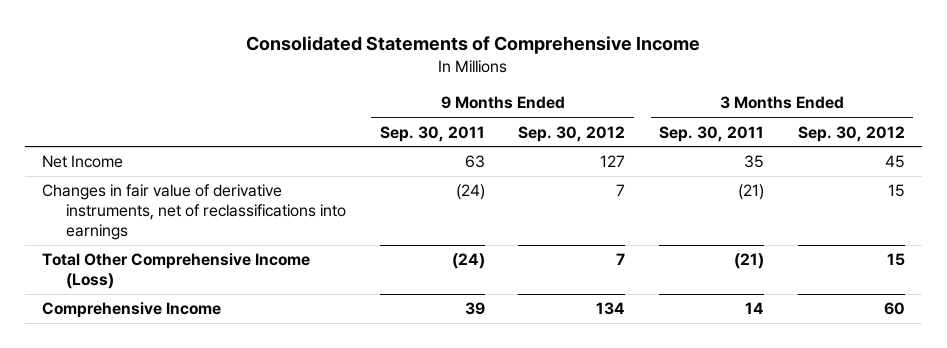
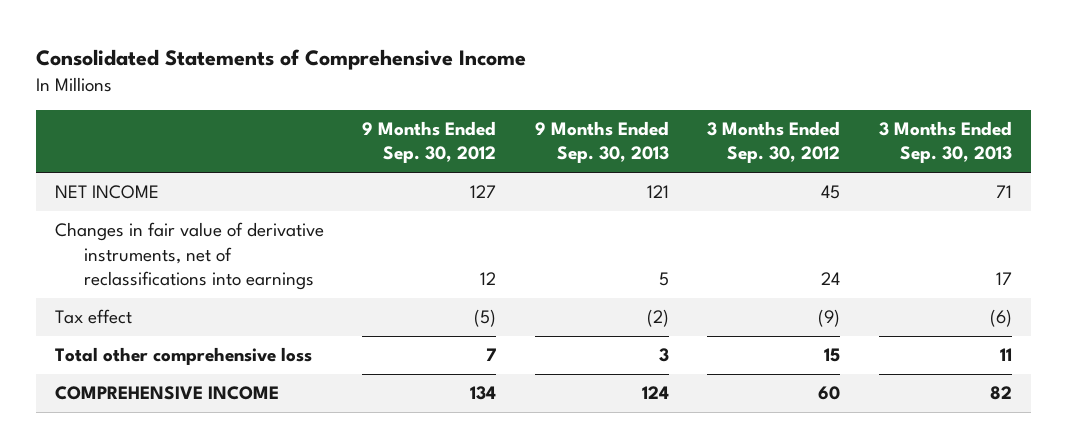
- | 9 Months Ended Sep. 30, 2011 | 9 Months Ended Sep. 30, 2012 | 3 Months Ended Sep. 30, 2011 | 3 Months Ended Sep. 30, 2012
+ | 9 Months Ended Sep. 30, 2012 | 9 Months Ended Sep. 30, 2013 | 3 Months Ended Sep. 30, 2012 | 3 Months Ended Sep. 30, 2013
- Net Income | 63 | 127 | 35 | 45
- Changes in fair value of derivative instruments, net of reclassifications into earnings | (24) | 7 | (21) | 15
- Total Other Comprehensive Income (Loss) | (24) | 7 | (21) | 15
- Comprehensive Income | 39 | 134 | 14 | 60
+ NET INCOME | 127 | 121 | 45 | 71
+ Changes in fair value of derivative instruments, net of reclassifications into earnings | 12 | 5 | 24 | 17
+ Tax effect | (5) | (2) | (9) | (6)
+ Total other comprehensive loss | 7 | 3 | 15 | 11
+ COMPREHENSIVE INCOME | 134 | 124 | 60 | 82

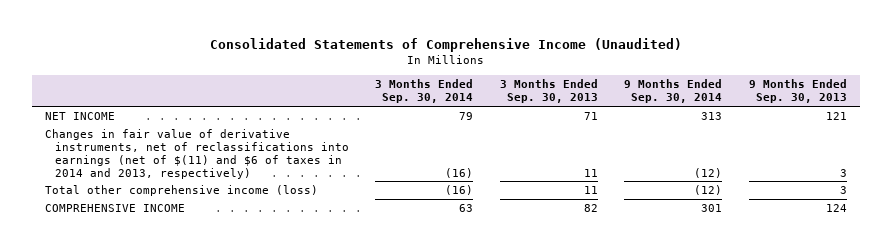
- Consolidated Statements of Comprehensive Income
+ Consolidated Statements of Comprehensive Income (Unaudited)
- | 9 Months Ended Sep. 30, 2012 | 9 Months Ended Sep. 30, 2013 | 3 Months Ended Sep. 30, 2012 | 3 Months Ended Sep. 30, 2013
+ | 3 Months Ended Sep. 30, 2014 | 3 Months Ended Sep. 30, 2013 | 9 Months Ended Sep. 30, 2014 | 9 Months Ended Sep. 30, 2013
- Changes in fair value of derivative instruments, net of reclassifications into earnings | 12 | 5 | 24 | 17
- Tax effect | (5) | (2) | (9) | (6)
- Total other comprehensive loss | 7 | 3 | 15 | 11
+ Changes in fair value of derivative instruments, net of reclassifications into earnings (net of $(11) and $6 of taxes in 2014 and 2013, respectively) | (16) | 11 | (12) | 3
+ Total other comprehensive income (loss) | (16) | 11 | (12) | 3

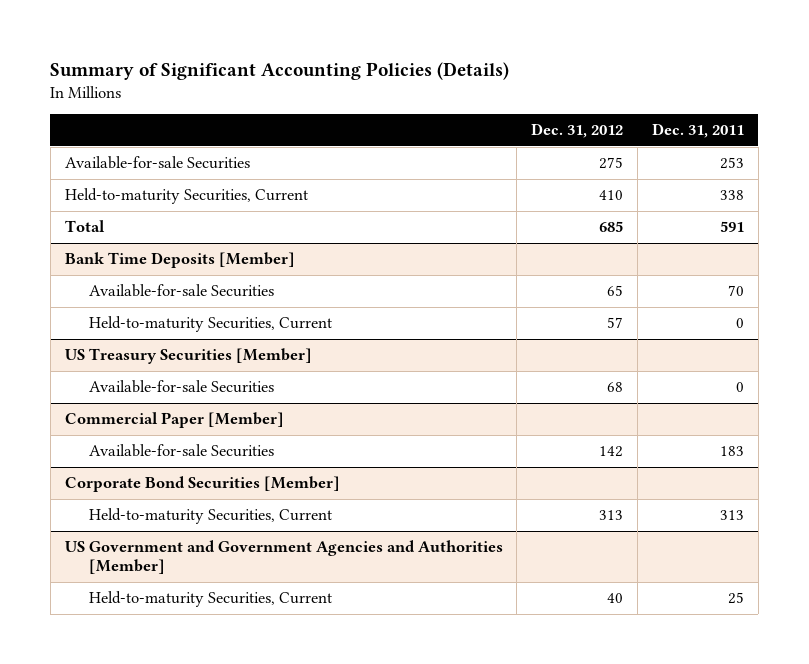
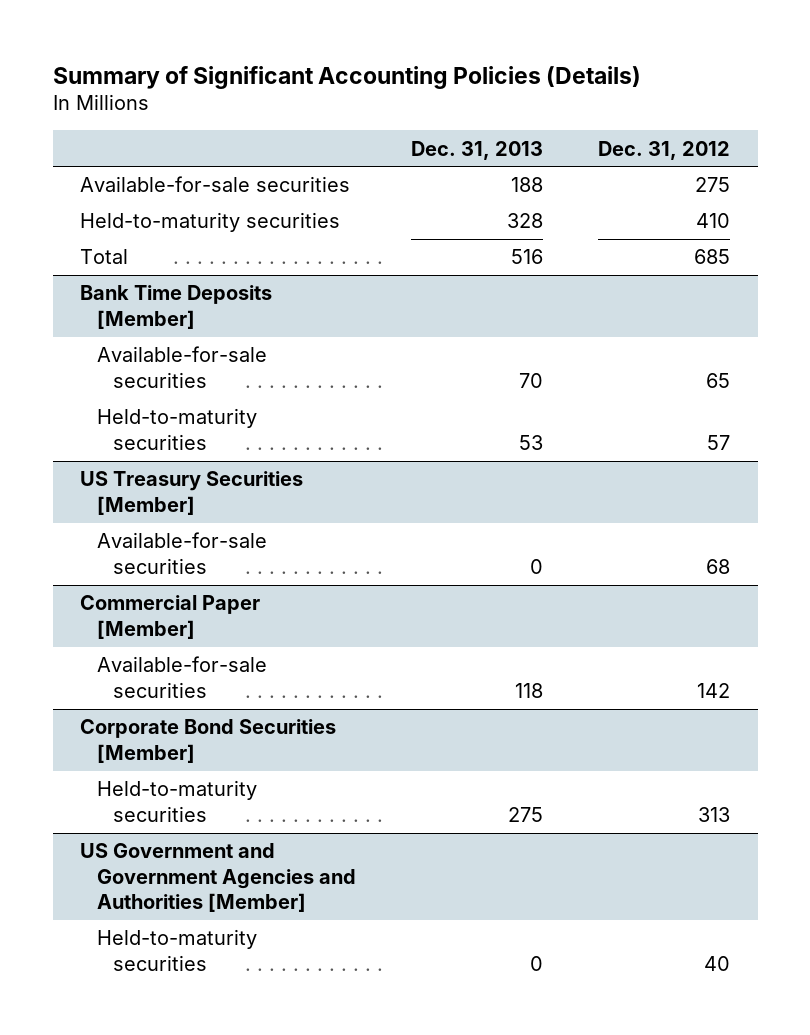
- | Dec. 31, 2012 | Dec. 31, 2011
+ | Dec. 31, 2013 | Dec. 31, 2012
- Available-for-sale Securities | 275 | 253
- Held-to-maturity Securities, Current | 410 | 338
+ Available-for-sale securities | 188 | 275
+ Held-to-maturity securities | 328 | 410
@ Bank Time Deposits [Member]
- Available-for-sale Securities | 65 | 70
- Held-to-maturity Securities, Current | 57 | 0
+ Available-for-sale securities | 70 | 65
+ Held-to-maturity securities | 53 | 57
@ US Treasury Securities [Member]
- Available-for-sale Securities | 68 | 0
+ Available-for-sale securities | 0 | 68
@ Commercial Paper [Member]
- Available-for-sale Securities | 142 | 183
+ Available-for-sale securities | 118 | 142
@ Corporate Bond Securities [Member]
- Held-to-maturity Securities, Current | 313 | 313
+ Held-to-maturity securities | 275 | 313
@ US Government and Government Agencies and Authorities [Member]
- Held-to-maturity Securities, Current | 40 | 25
+ Held-to-maturity securities | 0 | 40

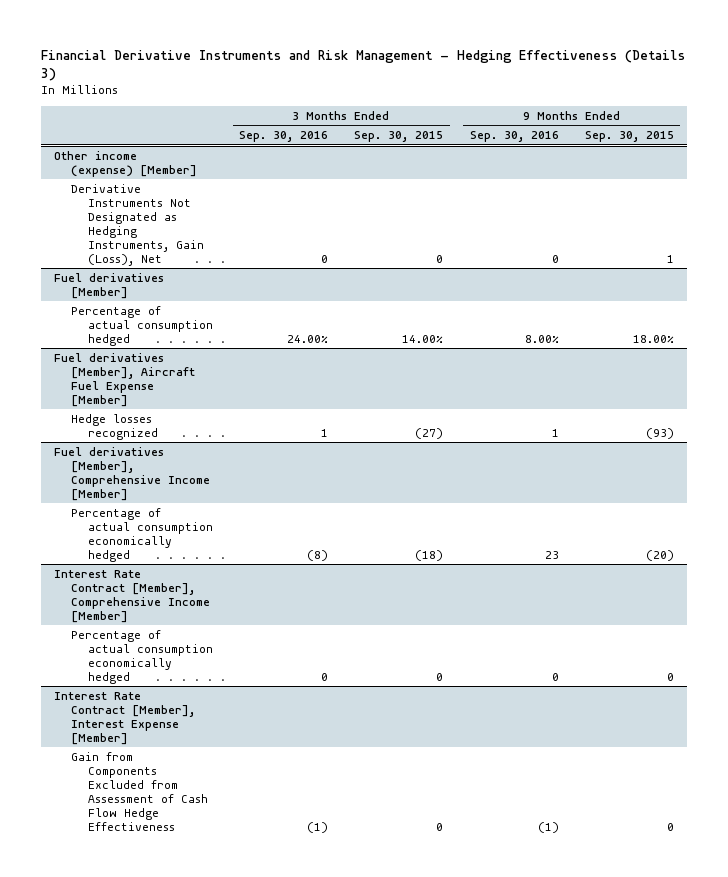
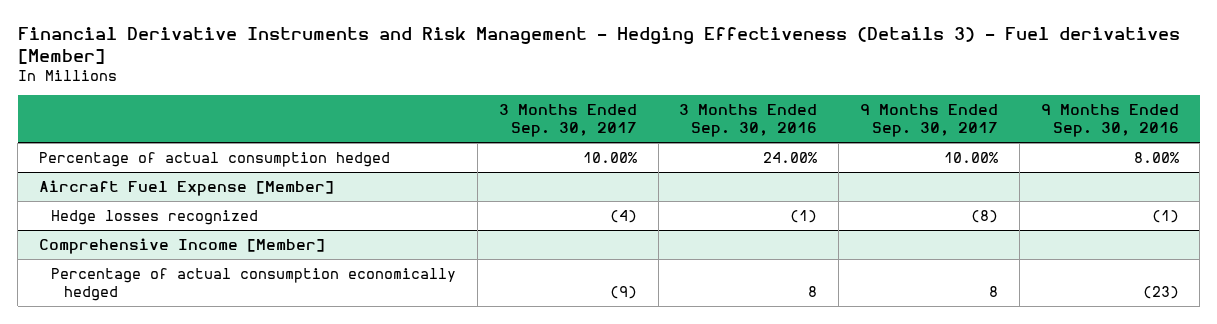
- Financial Derivative Instruments and Risk Management - Hedging Effectiveness (Details 3)
+ Financial Derivative Instruments and Risk Management - Hedging Effectiveness (Details 3) - Fuel derivatives [Member]
- | 3 Months Ended Sep. 30, 2016 | 3 Months Ended Sep. 30, 2015 | 9 Months Ended Sep. 30, 2016 | 9 Months Ended Sep. 30, 2015
+ | 3 Months Ended Sep. 30, 2017 | 3 Months Ended Sep. 30, 2016 | 9 Months Ended Sep. 30, 2017 | 9 Months Ended Sep. 30, 2016
- Other income (expense) [Member]
- Derivative Instruments Not Designated as Hedging Instruments, Gain (Loss), Net | 0 | 0 | 0 | 1
- Fuel derivatives [Member]
- Fuel derivatives [Member], Aircraft Fuel Expense [Member]
- Hedge losses recognized | 1 | (27) | 1 | (93)
- Fuel derivatives [Member], Comprehensive Income [Member]
- Percentage of actual consumption economically hedged | (8) | (18) | 23 | (20)
- Interest Rate Contract [Member], Comprehensive Income [Member]
- Percentage of actual consumption economically hedged | 0 | 0 | 0 | 0
- Interest Rate Contract [Member], Interest Expense [Member]
- Gain from Components Excluded from Assessment of Cash Flow Hedge Effectiveness | (1) | 0 | (1) | 0
+ Aircraft Fuel Expense [Member]
+ Hedge losses recognized | (4) | (1) | (8) | (1)
+ Comprehensive Income [Member]
+ Percentage of actual consumption economically hedged | (9) | 8 | 8 | (23)

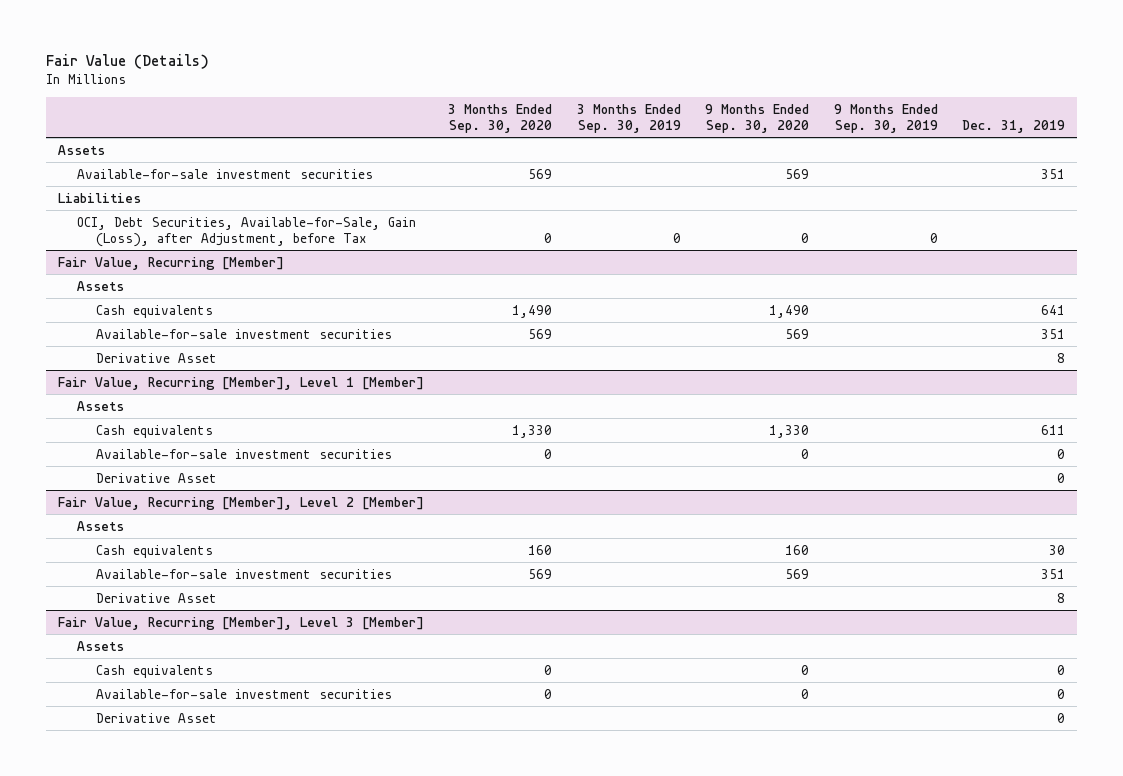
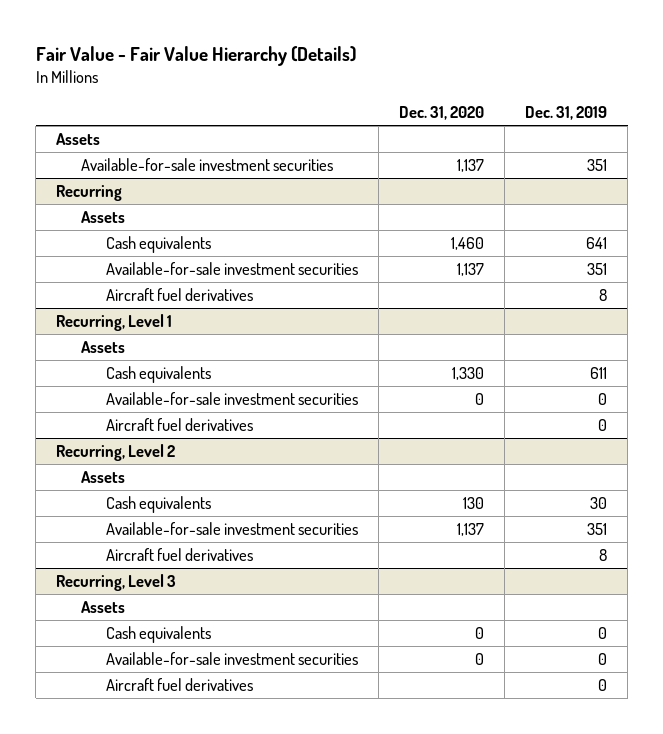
- Fair Value (Details)
+ Fair Value - Fair Value Hierarchy (Details)
- | 3 Months Ended Sep. 30, 2020 | 3 Months Ended Sep. 30, 2019 | 9 Months Ended Sep. 30, 2020 | 9 Months Ended Sep. 30, 2019 | Dec. 31, 2019
+ | Dec. 31, 2020 | Dec. 31, 2019
- Liabilities
- OCI, Debt Securities, Available-for-Sale, Gain (Loss), after Adjustment, before Tax | 0 | 0 | 0 | 0 |
- Fair Value, Recurring [Member]
+ Recurring
- Derivative Asset | | | | | 8
- Fair Value, Recurring [Member], Level 1 [Member]
+ Aircraft fuel derivatives | | 8
+ Recurring, Level 1
- Derivative Asset | | | | | 0
- Fair Value, Recurring [Member], Level 2 [Member]
+ Aircraft fuel derivatives | | 0
+ Recurring, Level 2
- Derivative Asset | | | | | 8
- Fair Value, Recurring [Member], Level 3 [Member]
+ Aircraft fuel derivatives | | 8
+ Recurring, Level 3
- Derivative Asset | | | | | 0
+ Aircraft fuel derivatives | | 0

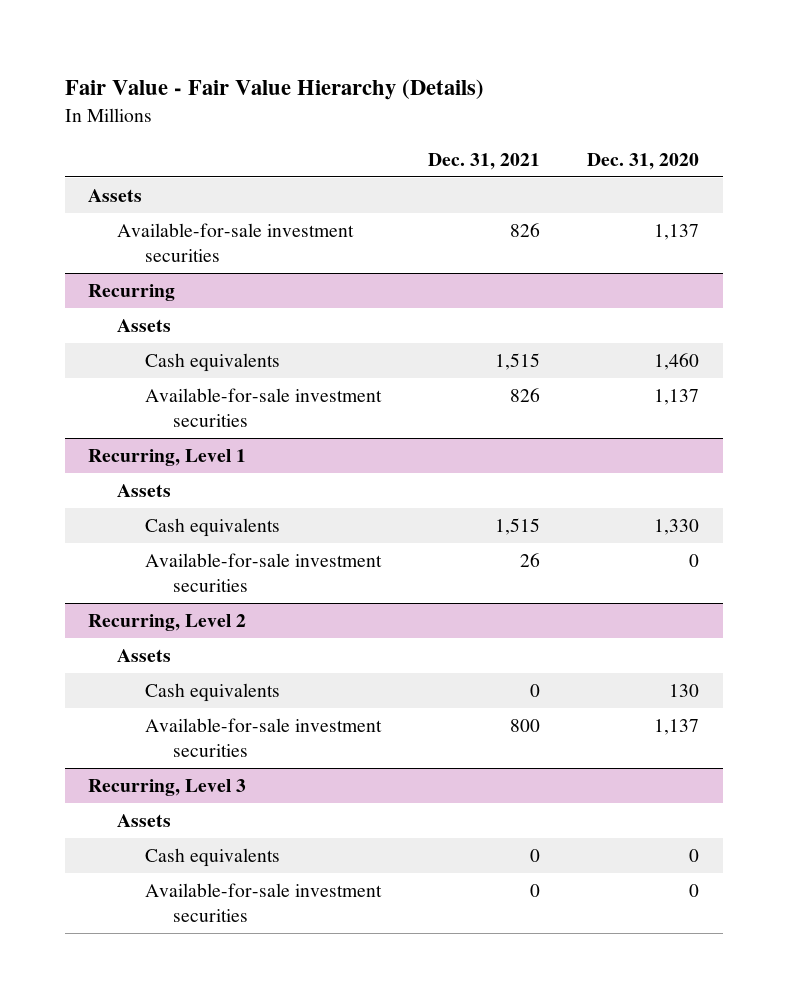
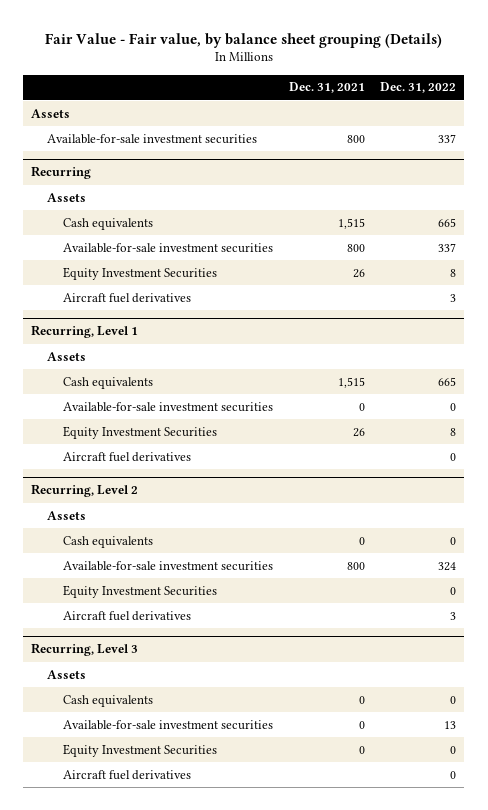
- Fair Value - Fair Value Hierarchy (Details)
+ Fair Value - Fair value, by balance sheet grouping (Details)
- | Dec. 31, 2021 | Dec. 31, 2020
+ | Dec. 31, 2021 | Dec. 31, 2022
- Available-for-sale investment securities | 826 | 1,137
+ Available-for-sale investment securities | 800 | 337
@ Recurring
- Available-for-sale investment securities | 826 | 1,137
+ Available-for-sale investment securities | 800 | 337
+ Equity Investment Securities | 26 | 8
+ Aircraft fuel derivatives | | 3
@ Recurring, Level 1
- Available-for-sale investment securities | 26 | 0
+ Available-for-sale investment securities | 0 | 0
+ Equity Investment Securities | 26 | 8
+ Aircraft fuel derivatives | | 0
@ Recurring, Level 2
+ Equity Investment Securities | | 0
+ Aircraft fuel derivatives | | 3
@ Recurring, Level 3
+ Equity Investment Securities | 0 | 0
+ Aircraft fuel derivatives | | 0

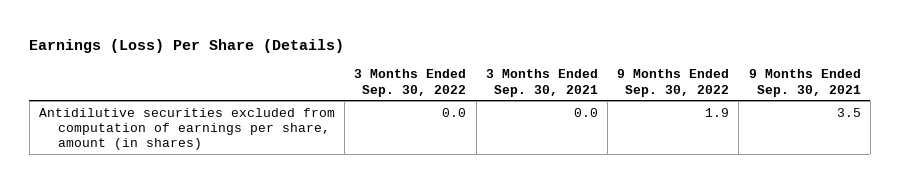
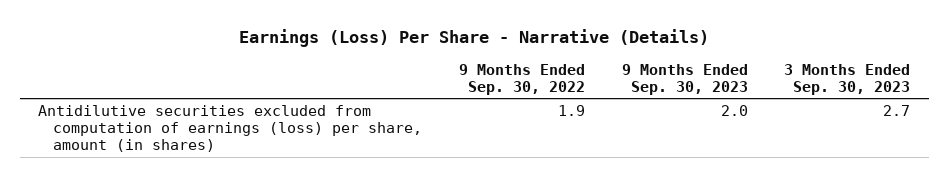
- Earnings (Loss) Per Share (Details)
+ Earnings (Loss) Per Share - Narrative (Details)
- | 3 Months Ended Sep. 30, 2022 | 3 Months Ended Sep. 30, 2021 | 9 Months Ended Sep. 30, 2022 | 9 Months Ended Sep. 30, 2021
+ | 9 Months Ended Sep. 30, 2022 | 9 Months Ended Sep. 30, 2023 | 3 Months Ended Sep. 30, 2023
- Antidilutive securities excluded from computation of earnings per share, amount (in shares) | 0.0 | 0.0 | 1.9 | 3.5
+ Antidilutive securities excluded from computation of earnings (loss) per share, amount (in shares) | 1.9 | 2.0 | 2.7

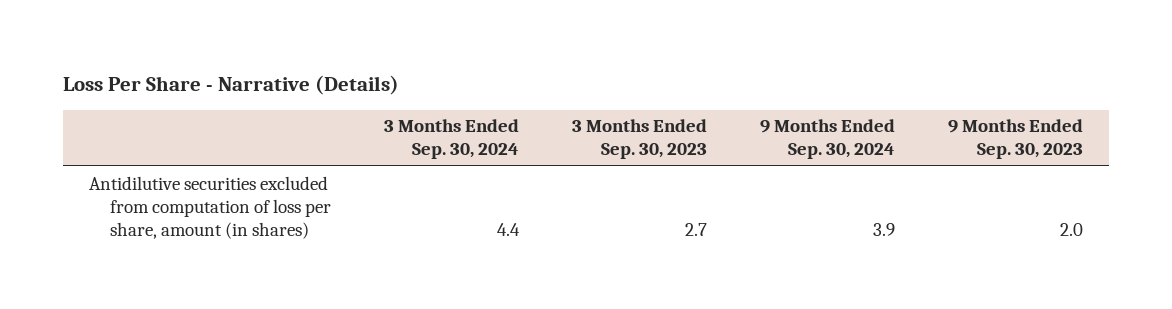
- Earnings (Loss) Per Share - Narrative (Details)
+ Loss Per Share - Narrative (Details)
- | 9 Months Ended Sep. 30, 2022 | 9 Months Ended Sep. 30, 2023 | 3 Months Ended Sep. 30, 2023
+ | 3 Months Ended Sep. 30, 2024 | 3 Months Ended Sep. 30, 2023 | 9 Months Ended Sep. 30, 2024 | 9 Months Ended Sep. 30, 2023
- Antidilutive securities excluded from computation of earnings (loss) per share, amount (in shares) | 1.9 | 2.0 | 2.7
+ Antidilutive securities excluded from computation of loss per share, amount (in shares) | 4.4 | 2.7 | 3.9 | 2.0

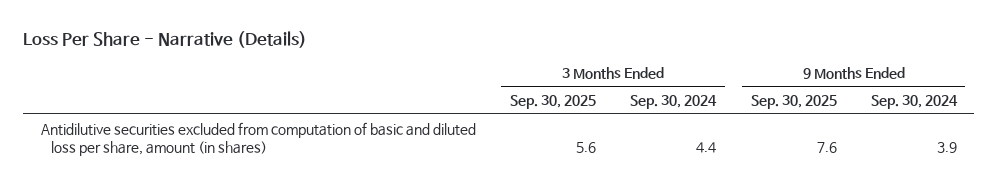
- | 3 Months Ended Sep. 30, 2024 | 3 Months Ended Sep. 30, 2023 | 9 Months Ended Sep. 30, 2024 | 9 Months Ended Sep. 30, 2023
+ | 3 Months Ended Sep. 30, 2025 | 3 Months Ended Sep. 30, 2024 | 9 Months Ended Sep. 30, 2025 | 9 Months Ended Sep. 30, 2024
- Antidilutive securities excluded from computation of loss per share, amount (in shares) | 4.4 | 2.7 | 3.9 | 2.0
+ Antidilutive securities excluded from computation of basic and diluted loss per share, amount (in shares) | 5.6 | 4.4 | 7.6 | 3.9

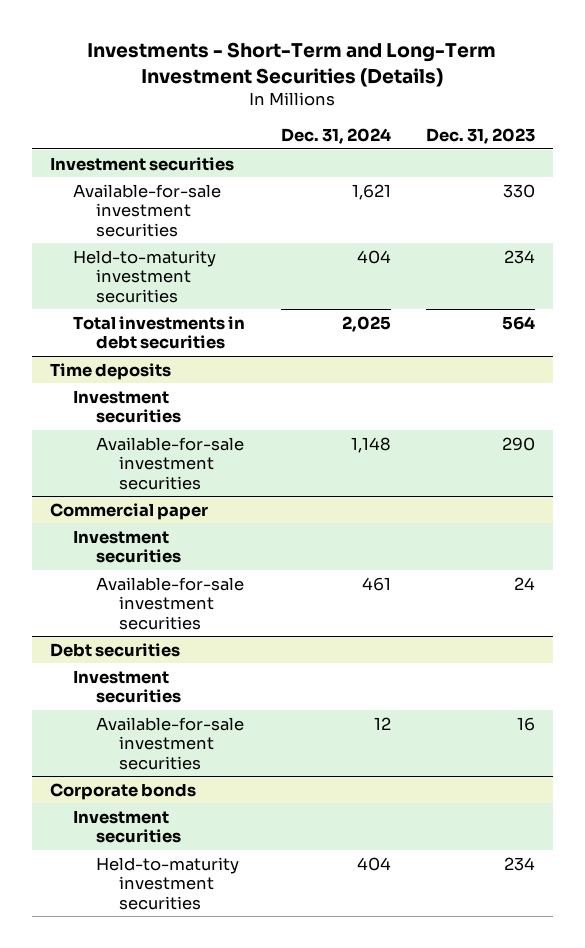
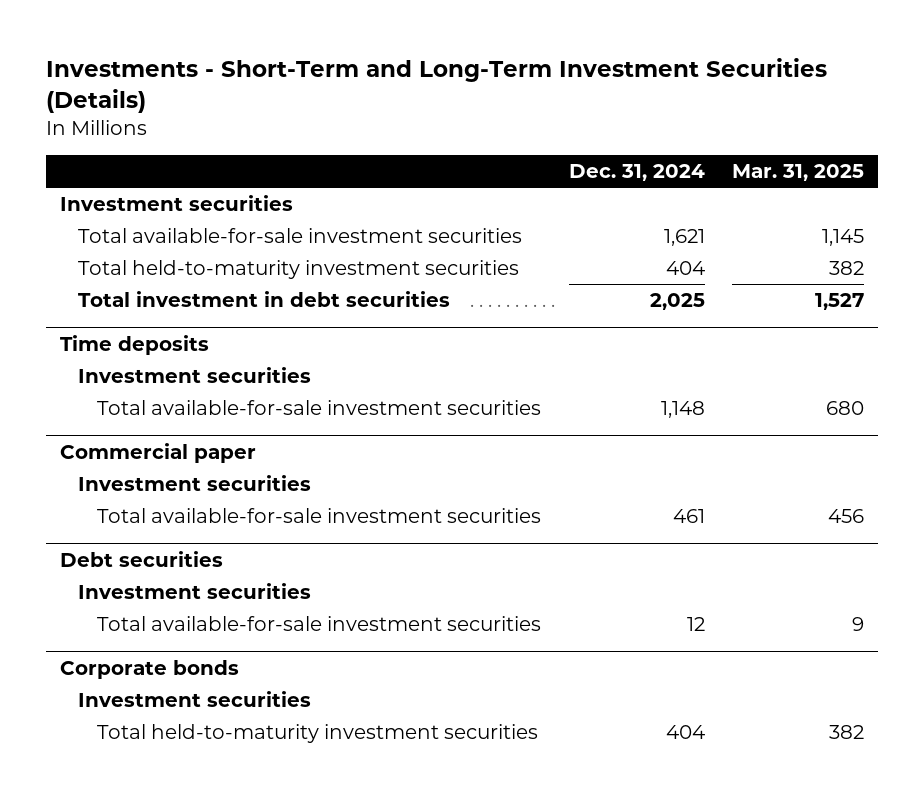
- | Dec. 31, 2024 | Dec. 31, 2023
+ | Dec. 31, 2024 | Mar. 31, 2025
- Available-for-sale investment securities | 1,621 | 330
- Held-to-maturity investment securities | 404 | 234
- Total investments in debt securities | 2,025 | 564
+ Total available-for-sale investment securities | 1,621 | 1,145
+ Total held-to-maturity investment securities | 404 | 382
+ Total investment in debt securities | 2,025 | 1,527
@ Time deposits
- Available-for-sale investment securities | 1,148 | 290
+ Total available-for-sale investment securities | 1,148 | 680
@ Commercial paper
- Available-for-sale investment securities | 461 | 24
+ Total available-for-sale investment securities | 461 | 456
@ Debt securities
- Available-for-sale investment securities | 12 | 16
+ Total available-for-sale investment securities | 12 | 9
@ Corporate bonds
- Held-to-maturity investment securities | 404 | 234
+ Total held-to-maturity investment securities | 404 | 382

